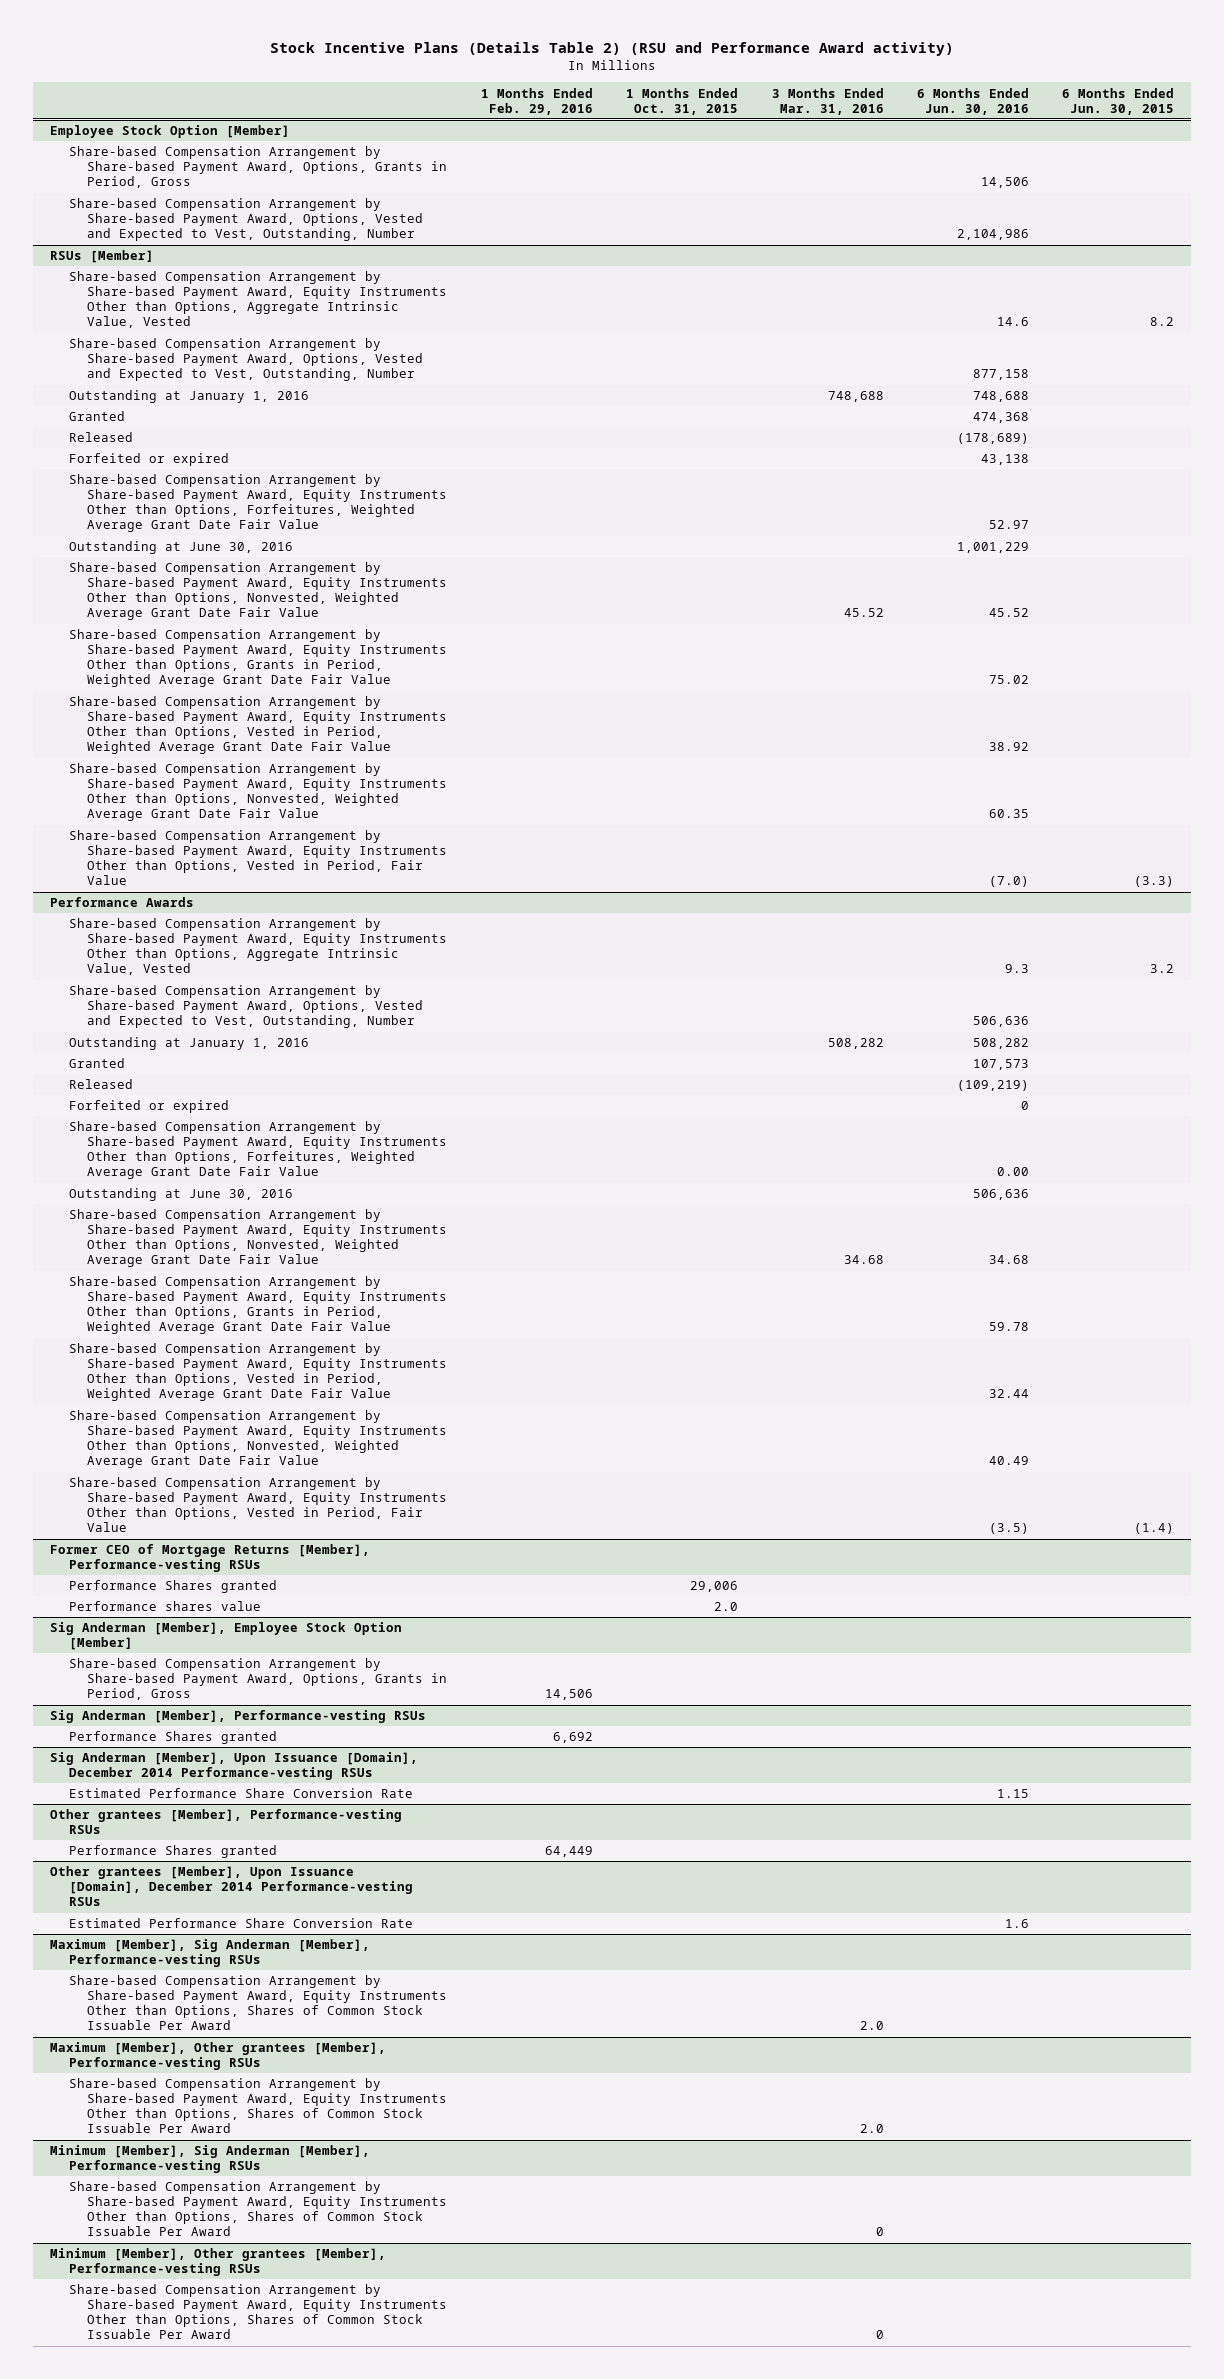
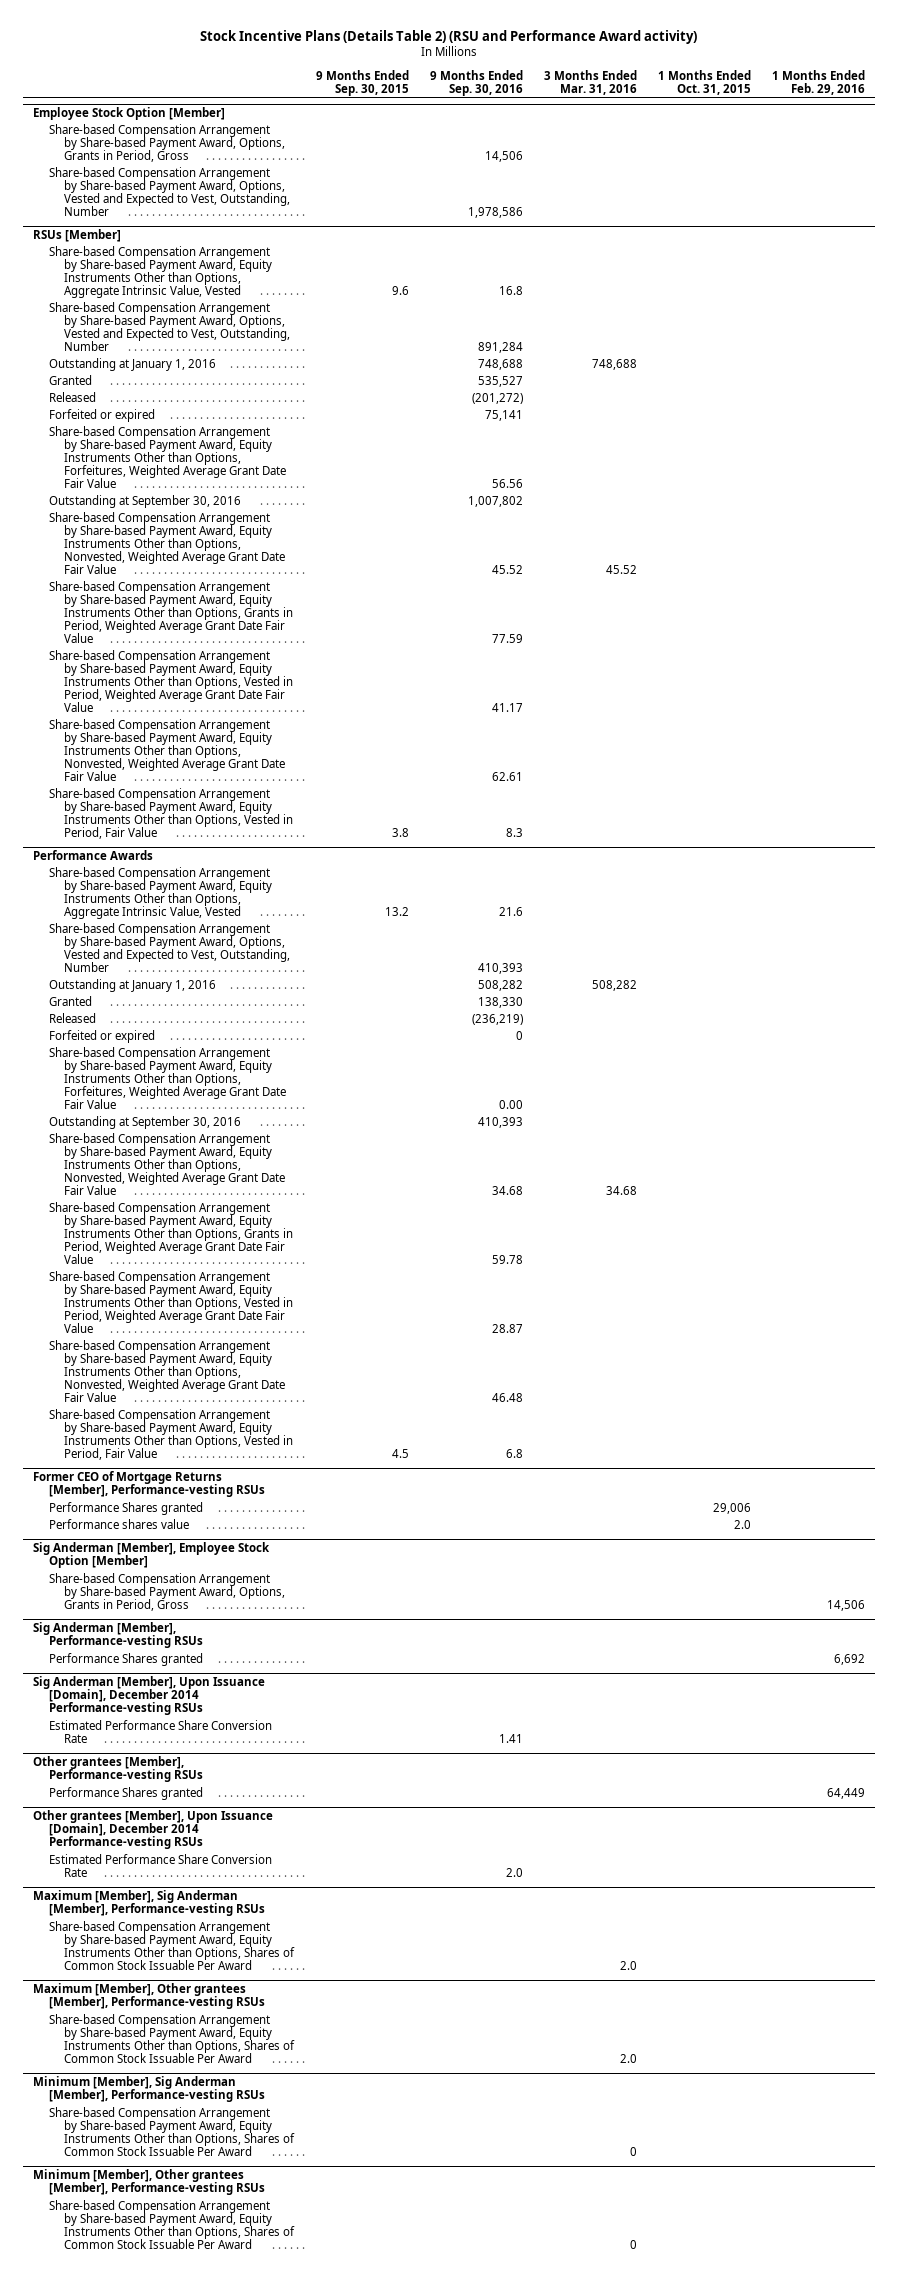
- | 1 Months Ended Feb. 29, 2016 | 1 Months Ended Oct. 31, 2015 | 3 Months Ended Mar. 31, 2016 | 6 Months Ended Jun. 30, 2016 | 6 Months Ended Jun. 30, 2015
+ | 9 Months Ended Sep. 30, 2015 | 9 Months Ended Sep. 30, 2016 | 3 Months Ended Mar. 31, 2016 | 1 Months Ended Oct. 31, 2015 | 1 Months Ended Feb. 29, 2016
@ RSUs [Member]
- Outstanding at June 30, 2016 | | | | 1,001,229 |
+ Outstanding at September 30, 2016 | | 1,007,802 | | |
@ Performance Awards
- Outstanding at June 30, 2016 | | | | 506,636 |
+ Outstanding at September 30, 2016 | | 410,393 | | |

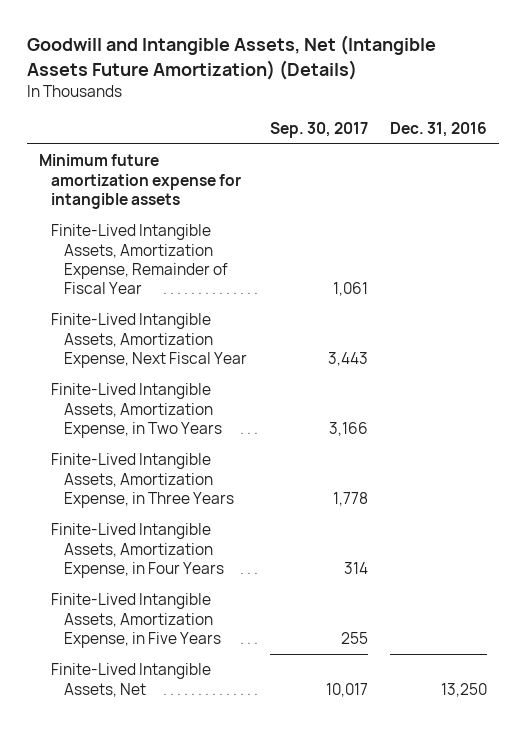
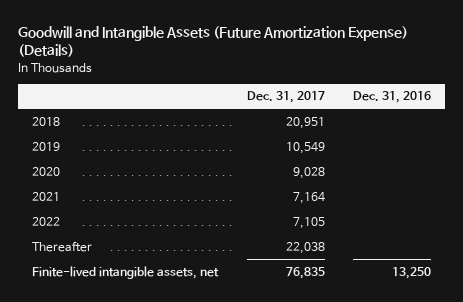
- Goodwill and Intangible Assets, Net (Intangible Assets Future Amortization) (Details)
+ Goodwill and Intangible Assets (Future Amortization Expense) (Details)
- | Sep. 30, 2017 | Dec. 31, 2016
+ | Dec. 31, 2017 | Dec. 31, 2016
- Minimum future amortization expense for intangible assets
- Finite-Lived Intangible Assets, Amortization Expense, Remainder of Fiscal Year | 1,061 |
- Finite-Lived Intangible Assets, Amortization Expense, Next Fiscal Year | 3,443 |
- Finite-Lived Intangible Assets, Amortization Expense, in Two Years | 3,166 |
- Finite-Lived Intangible Assets, Amortization Expense, in Three Years | 1,778 |
- Finite-Lived Intangible Assets, Amortization Expense, in Four Years | 314 |
- Finite-Lived Intangible Assets, Amortization Expense, in Five Years | 255 |
- Finite-Lived Intangible Assets, Net | 10,017 | 13,250
+ 2018 | 20,951 |
+ 2019 | 10,549 |
+ 2020 | 9,028 |
+ 2021 | 7,164 |
+ 2022 | 7,105 |
+ Thereafter | 22,038 |
+ Finite-lived intangible assets, net | 76,835 | 13,250

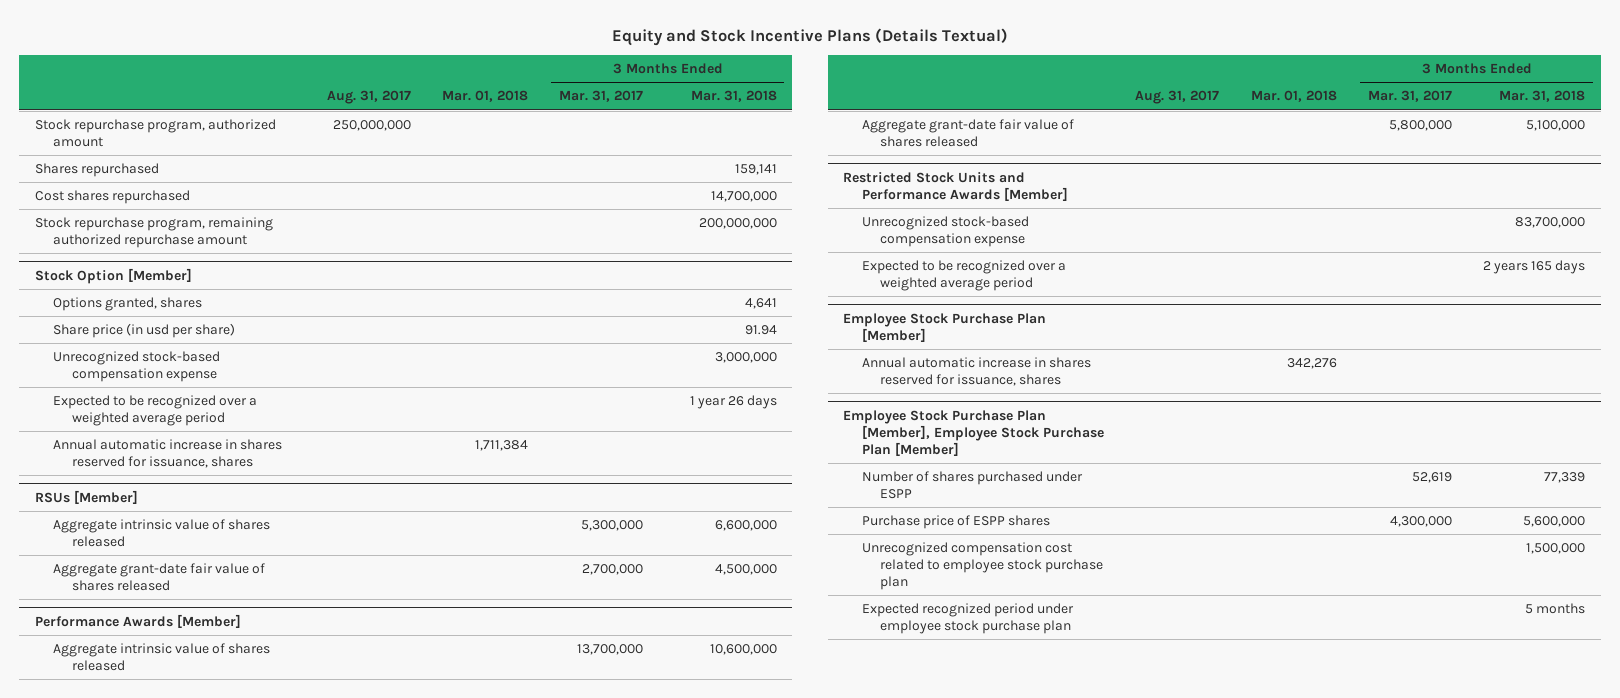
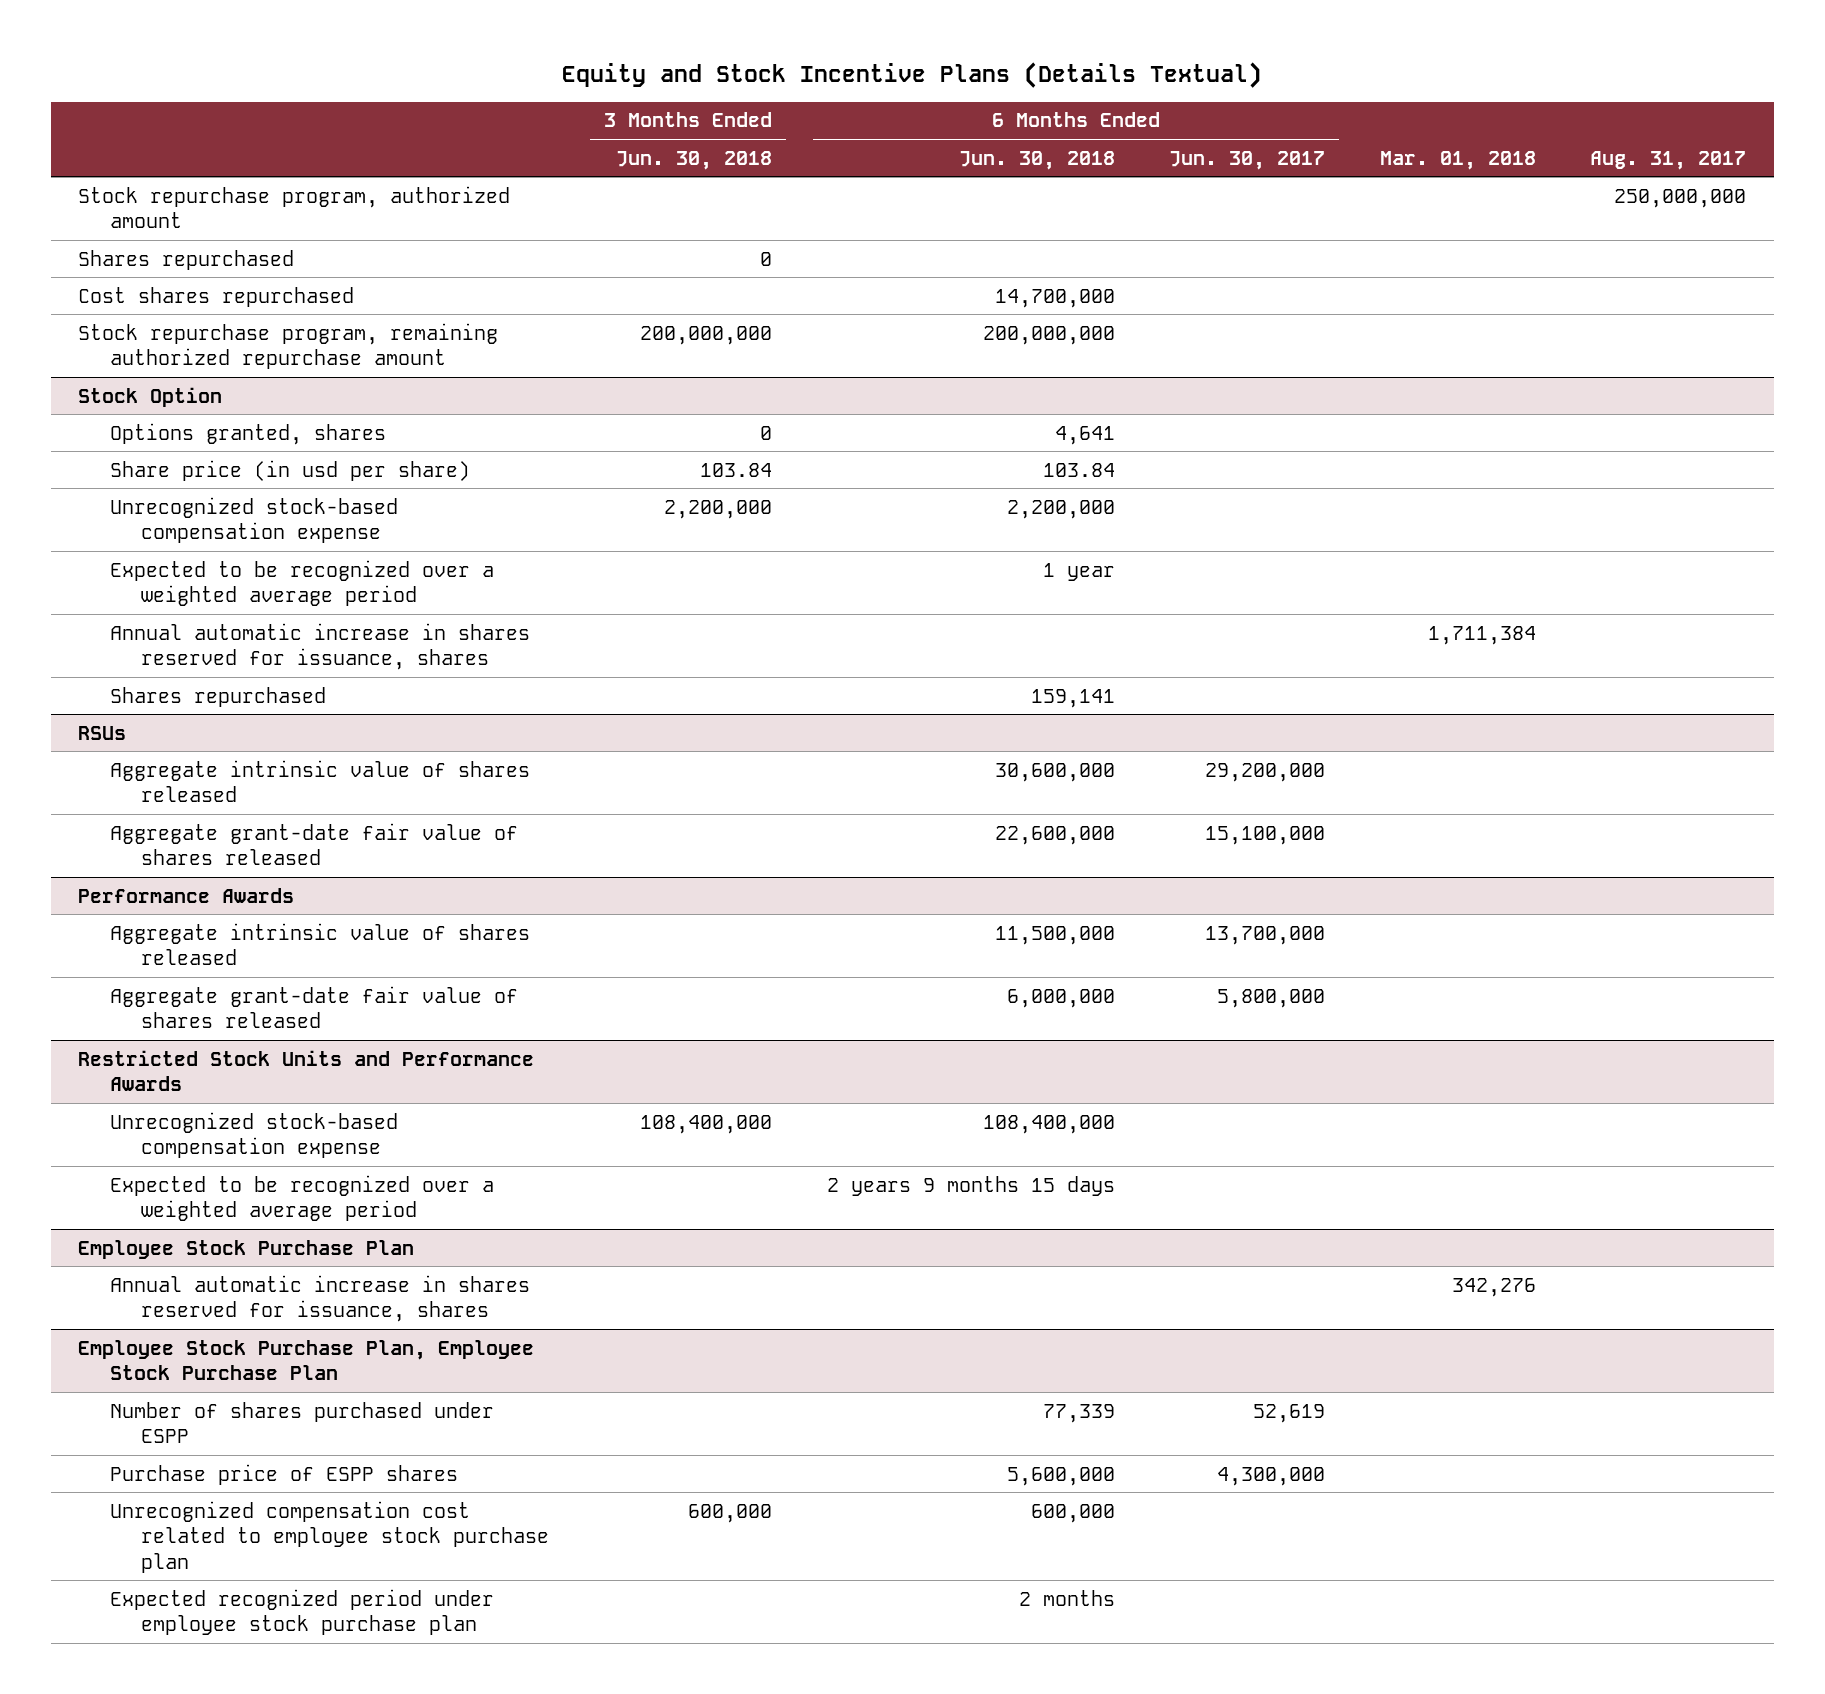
- | Aug. 31, 2017 | Mar. 01, 2018 | 3 Months Ended Mar. 31, 2017 | 3 Months Ended Mar. 31, 2018
+ | 3 Months Ended Jun. 30, 2018 | 6 Months Ended Jun. 30, 2018 | 6 Months Ended Jun. 30, 2017 | Mar. 01, 2018 | Aug. 31, 2017
- Stock Option [Member]
+ Stock Option
- RSUs [Member]
+ Shares repurchased | | 159,141 | | |
+ RSUs
- Performance Awards [Member]
+ Performance Awards
- Restricted Stock Units and Performance Awards [Member]
+ Restricted Stock Units and Performance Awards
- Employee Stock Purchase Plan [Member]
+ Employee Stock Purchase Plan
- Employee Stock Purchase Plan [Member], Employee Stock Purchase Plan [Member]
+ Employee Stock Purchase Plan, Employee Stock Purchase Plan

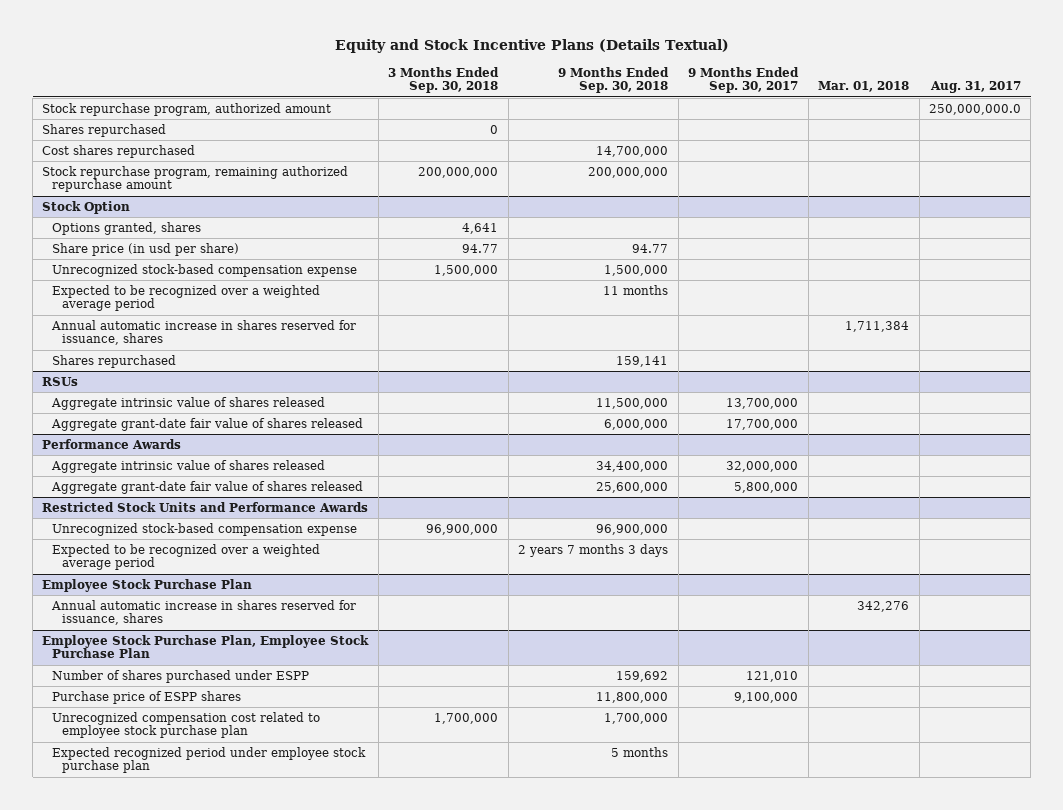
- | 3 Months Ended Jun. 30, 2018 | 6 Months Ended Jun. 30, 2018 | 6 Months Ended Jun. 30, 2017 | Mar. 01, 2018 | Aug. 31, 2017
+ | 3 Months Ended Sep. 30, 2018 | 9 Months Ended Sep. 30, 2018 | 9 Months Ended Sep. 30, 2017 | Mar. 01, 2018 | Aug. 31, 2017
- Stock repurchase program, authorized amount | | | | | 250,000,000
+ Stock repurchase program, authorized amount | | | | | 250,000,000.0

